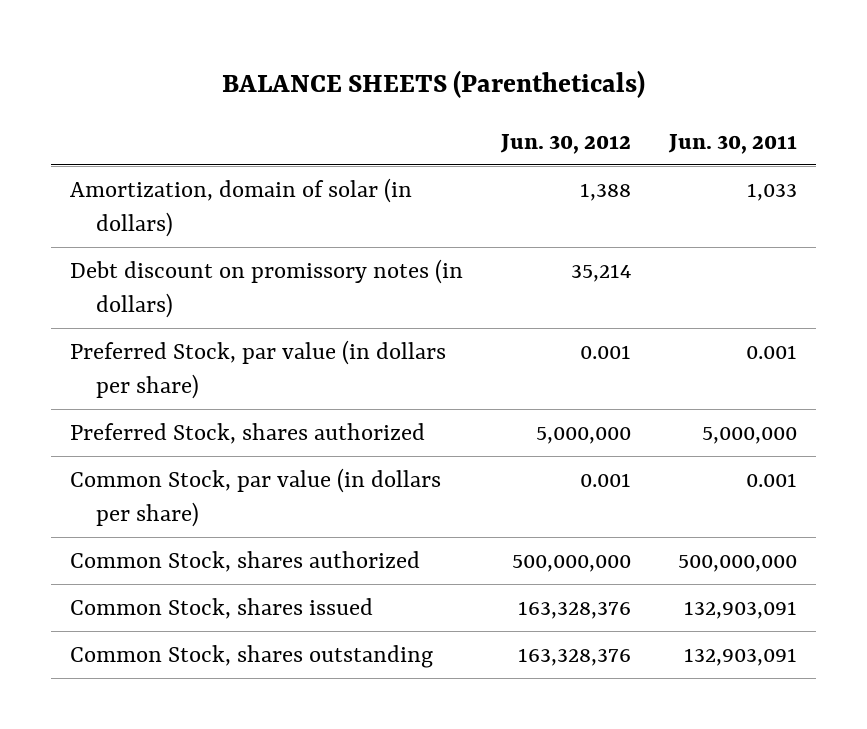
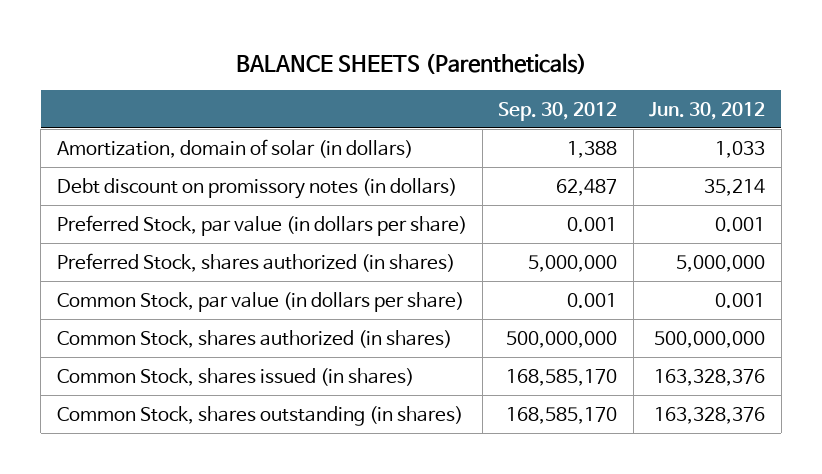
- | Jun. 30, 2012 | Jun. 30, 2011
+ | Sep. 30, 2012 | Jun. 30, 2012
- Amortization, domain of solar (in dollars) | 1,388 | 1,033
+ Amortization, domain of solar (in dollars) | 1,388 | 1,033
- Preferred Stock, shares authorized | 5,000,000 | 5,000,000
+ Preferred Stock, shares authorized (in shares) | 5,000,000 | 5,000,000
- Common Stock, shares authorized | 500,000,000 | 500,000,000
- Common Stock, shares issued | 163,328,376 | 132,903,091
- Common Stock, shares outstanding | 163,328,376 | 132,903,091
+ Common Stock, shares authorized (in shares) | 500,000,000 | 500,000,000
+ Common Stock, shares issued (in shares) | 168,585,170 | 163,328,376
+ Common Stock, shares outstanding (in shares) | 168,585,170 | 163,328,376

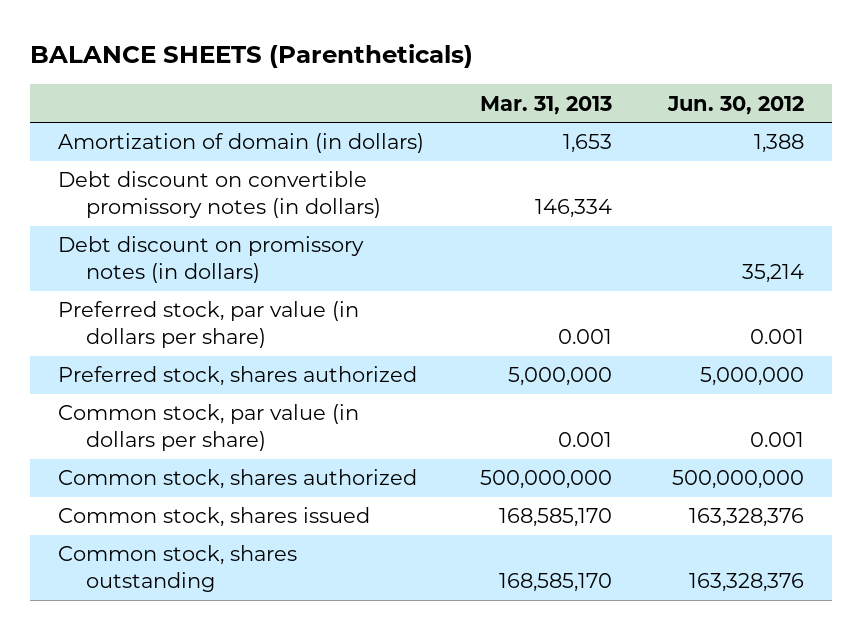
- | Sep. 30, 2012 | Jun. 30, 2012
+ | Mar. 31, 2013 | Jun. 30, 2012
- Amortization, domain of solar (in dollars) | 1,388 | 1,033
+ Amortization of domain (in dollars) | 1,653 | 1,388
+ Debt discount on convertible promissory notes (in dollars) | 146,334 |
- Preferred Stock, par value (in dollars per share) | 0.001 | 0.001
- Preferred Stock, shares authorized (in shares) | 5,000,000 | 5,000,000
- Common Stock, par value (in dollars per share) | 0.001 | 0.001
- Common Stock, shares authorized (in shares) | 500,000,000 | 500,000,000
- Common Stock, shares issued (in shares) | 168,585,170 | 163,328,376
- Common Stock, shares outstanding (in shares) | 168,585,170 | 163,328,376
+ Preferred stock, par value (in dollars per share) | 0.001 | 0.001
+ Preferred stock, shares authorized | 5,000,000 | 5,000,000
+ Common stock, par value (in dollars per share) | 0.001 | 0.001
+ Common stock, shares authorized | 500,000,000 | 500,000,000
+ Common stock, shares issued | 168,585,170 | 163,328,376
+ Common stock, shares outstanding | 168,585,170 | 163,328,376

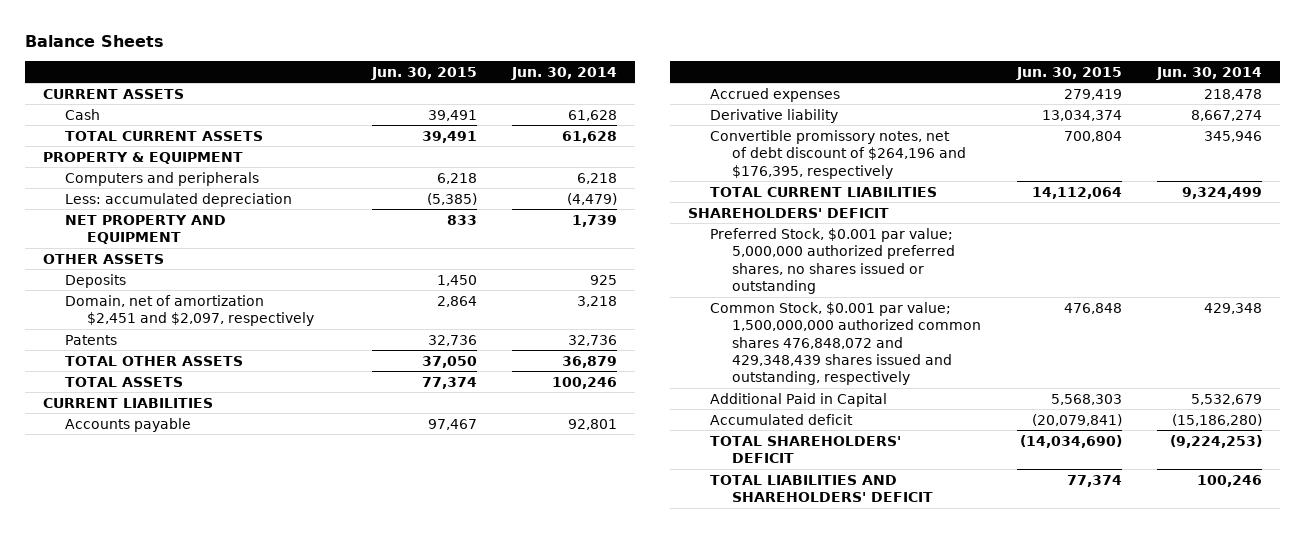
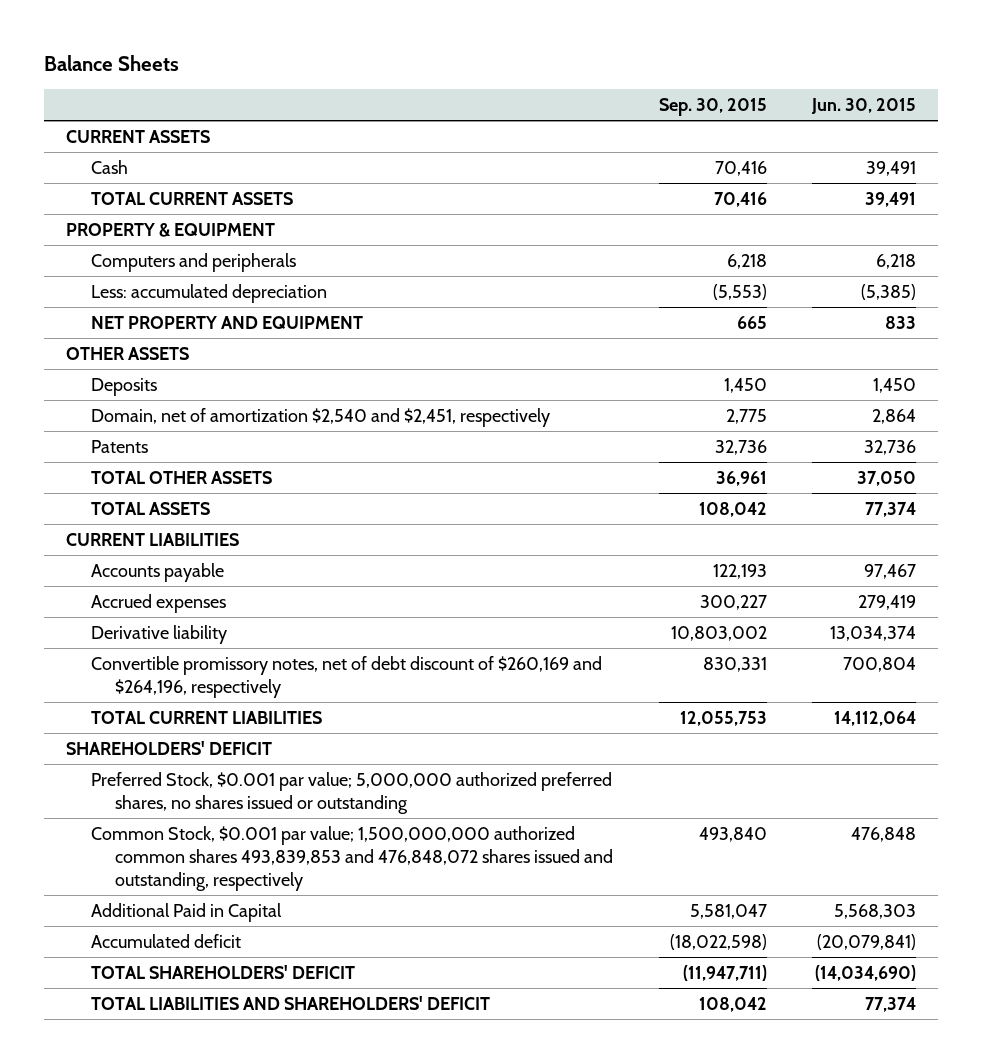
- | Jun. 30, 2015 | Jun. 30, 2014
+ | Sep. 30, 2015 | Jun. 30, 2015
- Domain, net of amortization $2,451 and $2,097, respectively | 2,864 | 3,218
+ Domain, net of amortization $2,540 and $2,451, respectively | 2,775 | 2,864
- Convertible promissory notes, net of debt discount of $264,196 and $176,395, respectively | 700,804 | 345,946
+ Convertible promissory notes, net of debt discount of $260,169 and $264,196, respectively | 830,331 | 700,804
- Common Stock, $0.001 par value; 1,500,000,000 authorized common shares 476,848,072 and 429,348,439 shares issued and outstanding, respectively | 476,848 | 429,348
+ Common Stock, $0.001 par value; 1,500,000,000 authorized common shares 493,839,853 and 476,848,072 shares issued and outstanding, respectively | 493,840 | 476,848

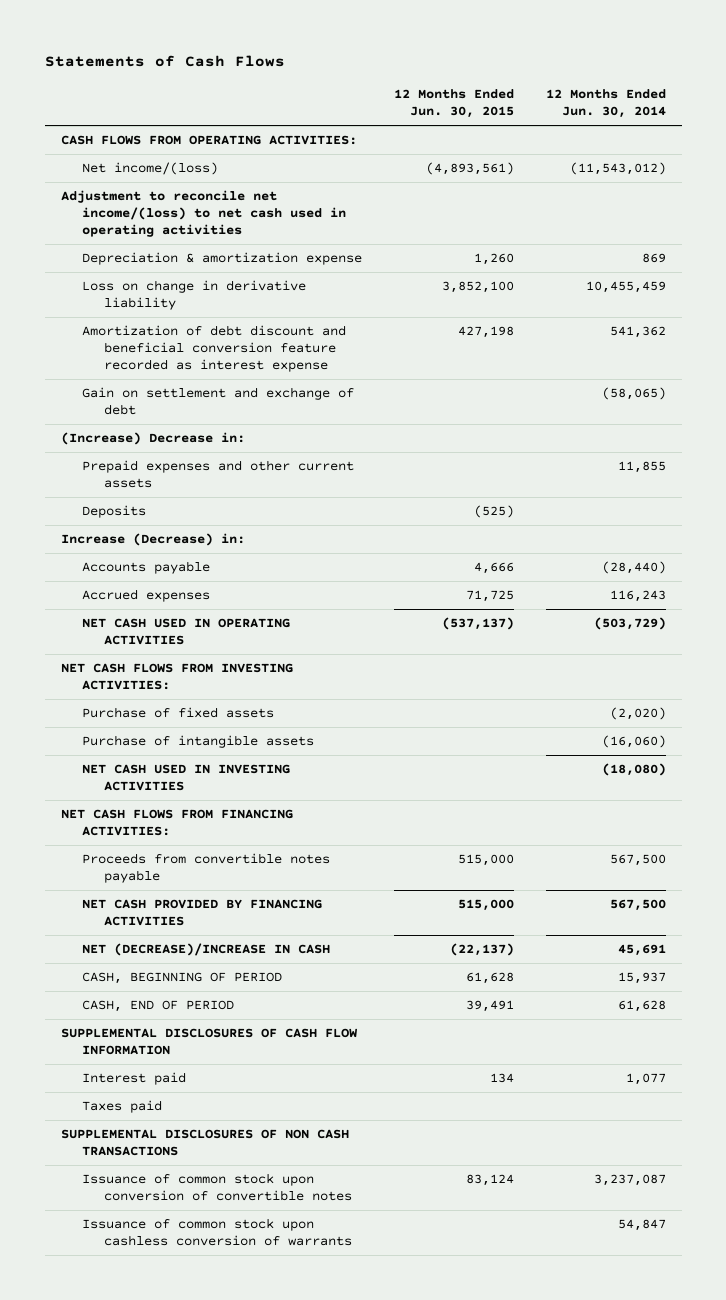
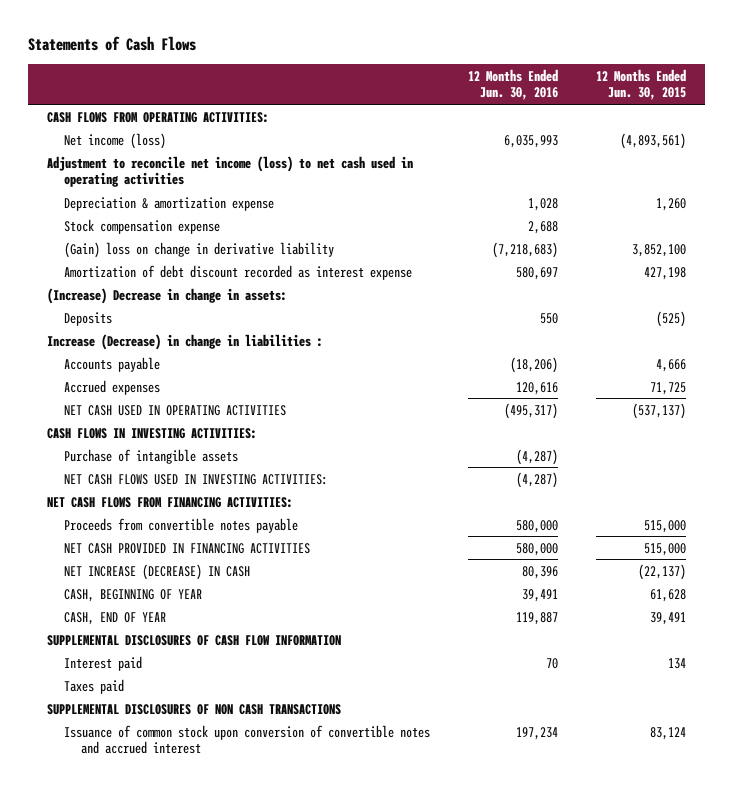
- | 12 Months Ended Jun. 30, 2015 | 12 Months Ended Jun. 30, 2014
+ | 12 Months Ended Jun. 30, 2016 | 12 Months Ended Jun. 30, 2015
- Net income/(loss) | (4,893,561) | (11,543,012)
- Adjustment to reconcile net income/(loss) to net cash used in operating activities
+ Net income (loss) | 6,035,993 | (4,893,561)
+ Adjustment to reconcile net income (loss) to net cash used in operating activities
- Loss on change in derivative liability | 3,852,100 | 10,455,459
- Amortization of debt discount and beneficial conversion feature recorded as interest expense | 427,198 | 541,362
- Gain on settlement and exchange of debt | | (58,065)
- (Increase) Decrease in:
- Prepaid expenses and other current assets | | 11,855
+ Stock compensation expense | 2,688 |
+ (Gain) loss on change in derivative liability | (7,218,683) | 3,852,100
+ Amortization of debt discount recorded as interest expense | 580,697 | 427,198
+ (Increase) Decrease in change in assets:
- Increase (Decrease) in:
+ Increase (Decrease) in change in liabilities :
- NET CASH FLOWS FROM INVESTING ACTIVITIES:
- Purchase of fixed assets | | (2,020)
+ CASH FLOWS IN INVESTING ACTIVITIES:
- NET CASH USED IN INVESTING ACTIVITIES | | (18,080)
+ NET CASH FLOWS USED IN INVESTING ACTIVITIES: | (4,287) |
- NET CASH PROVIDED BY FINANCING ACTIVITIES | 515,000 | 567,500
- NET (DECREASE)/INCREASE IN CASH | (22,137) | 45,691
- CASH, BEGINNING OF PERIOD | 61,628 | 15,937
- CASH, END OF PERIOD | 39,491 | 61,628
+ NET CASH PROVIDED IN FINANCING ACTIVITIES | 580,000 | 515,000
+ NET INCREASE (DECREASE) IN CASH | 80,396 | (22,137)
+ CASH, BEGINNING OF YEAR | 39,491 | 61,628
+ CASH, END OF YEAR | 119,887 | 39,491
- Issuance of common stock upon conversion of convertible notes | 83,124 | 3,237,087
- Issuance of common stock upon cashless conversion of warrants | | 54,847
+ Issuance of common stock upon conversion of convertible notes and accrued interest | 197,234 | 83,124

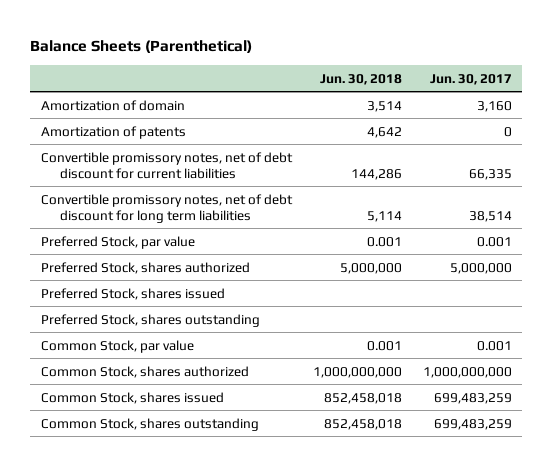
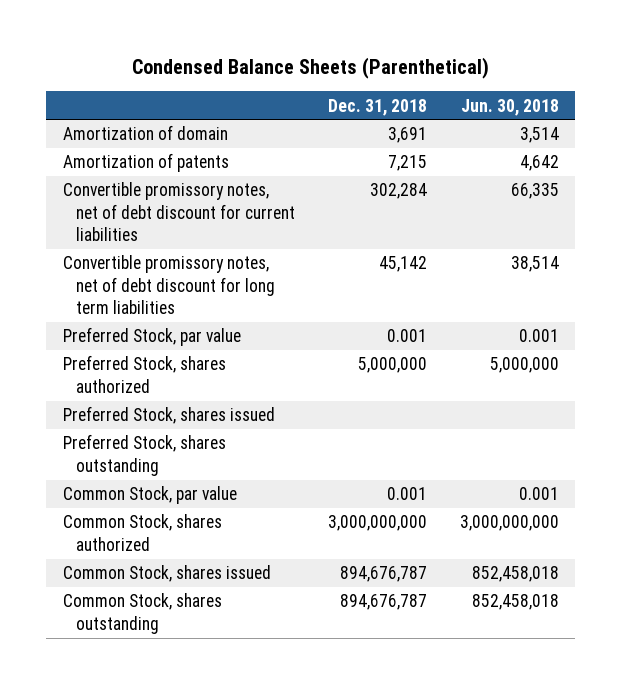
- Balance Sheets (Parenthetical)
+ Condensed Balance Sheets (Parenthetical)
- | Jun. 30, 2018 | Jun. 30, 2017
+ | Dec. 31, 2018 | Jun. 30, 2018
- Convertible promissory notes, net of debt discount for current liabilities | 144,286 | 66,335
- Convertible promissory notes, net of debt discount for long term liabilities | 5,114 | 38,514
+ Convertible promissory notes, net of debt discount for current liabilities | 302,284 | 66,335
+ Convertible promissory notes, net of debt discount for long term liabilities | 45,142 | 38,514
- Common Stock, shares authorized | 1,000,000,000 | 1,000,000,000
+ Common Stock, shares authorized | 3,000,000,000 | 3,000,000,000

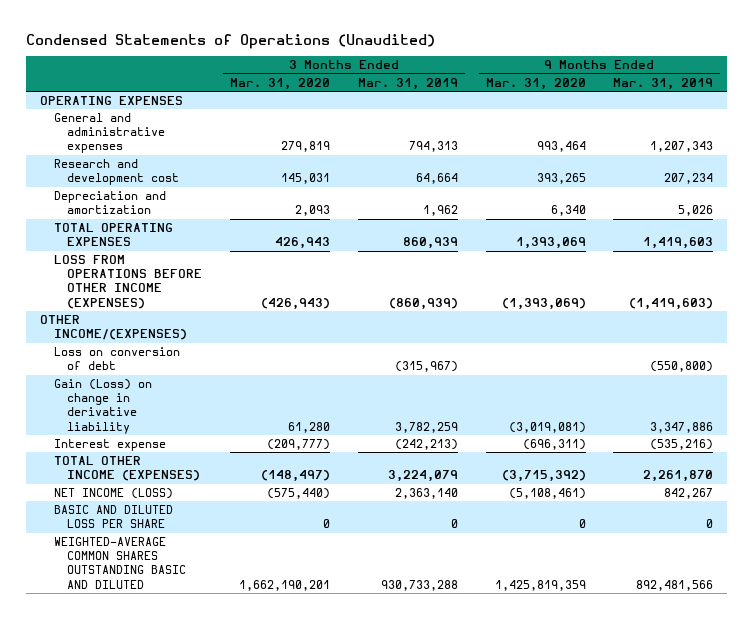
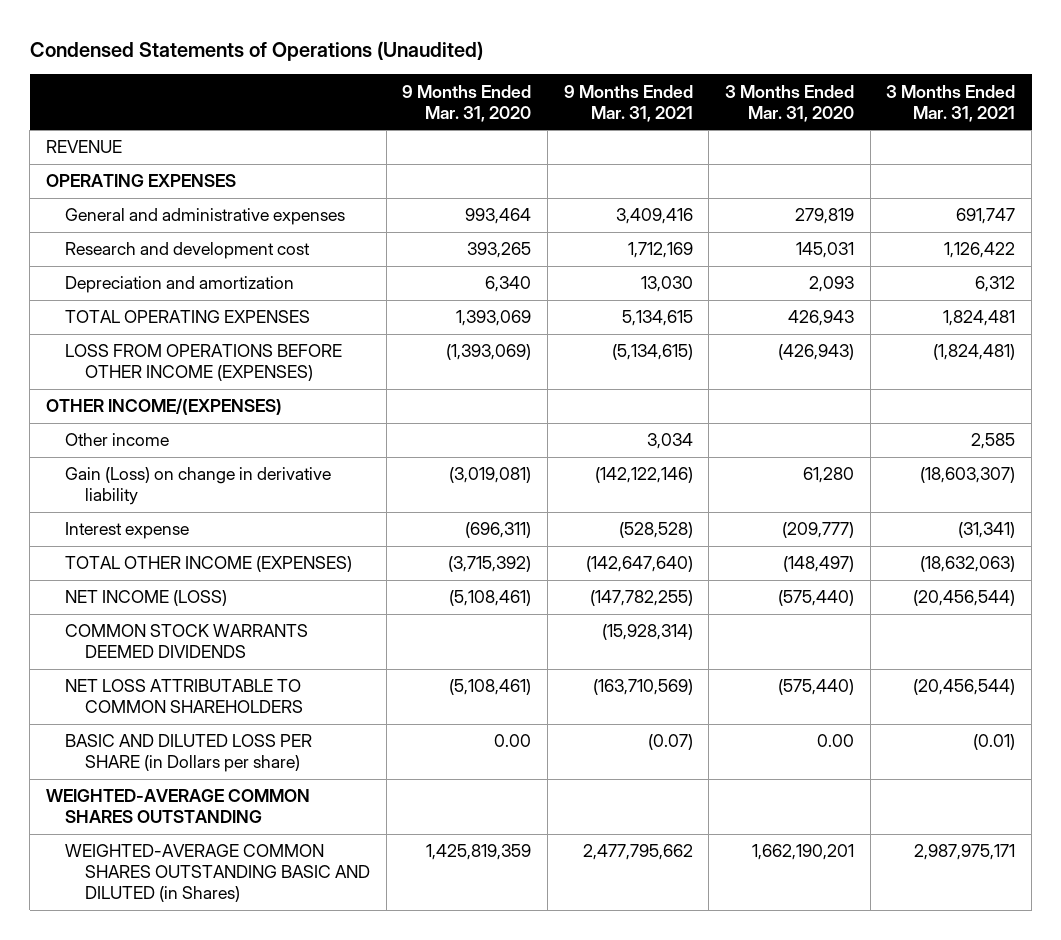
- | 3 Months Ended Mar. 31, 2020 | 3 Months Ended Mar. 31, 2019 | 9 Months Ended Mar. 31, 2020 | 9 Months Ended Mar. 31, 2019
+ | 9 Months Ended Mar. 31, 2020 | 9 Months Ended Mar. 31, 2021 | 3 Months Ended Mar. 31, 2020 | 3 Months Ended Mar. 31, 2021
+ REVENUE
- Loss on conversion of debt | | (315,967) | | (550,800)
+ Other income | | 3,034 | | 2,585
- BASIC AND DILUTED LOSS PER SHARE | 0 | 0 | 0 | 0
- WEIGHTED-AVERAGE COMMON SHARES OUTSTANDING BASIC AND DILUTED | 1,662,190,201 | 930,733,288 | 1,425,819,359 | 892,481,566
+ COMMON STOCK WARRANTS DEEMED DIVIDENDS | | (15,928,314) | |
+ NET LOSS ATTRIBUTABLE TO COMMON SHAREHOLDERS | (5,108,461) | (163,710,569) | (575,440) | (20,456,544)
+ BASIC AND DILUTED LOSS PER SHARE (in Dollars per share) | 0.00 | (0.07) | 0.00 | (0.01)
+ WEIGHTED-AVERAGE COMMON SHARES OUTSTANDING
+ WEIGHTED-AVERAGE COMMON SHARES OUTSTANDING BASIC AND DILUTED (in Shares) | 1,425,819,359 | 2,477,795,662 | 1,662,190,201 | 2,987,975,171

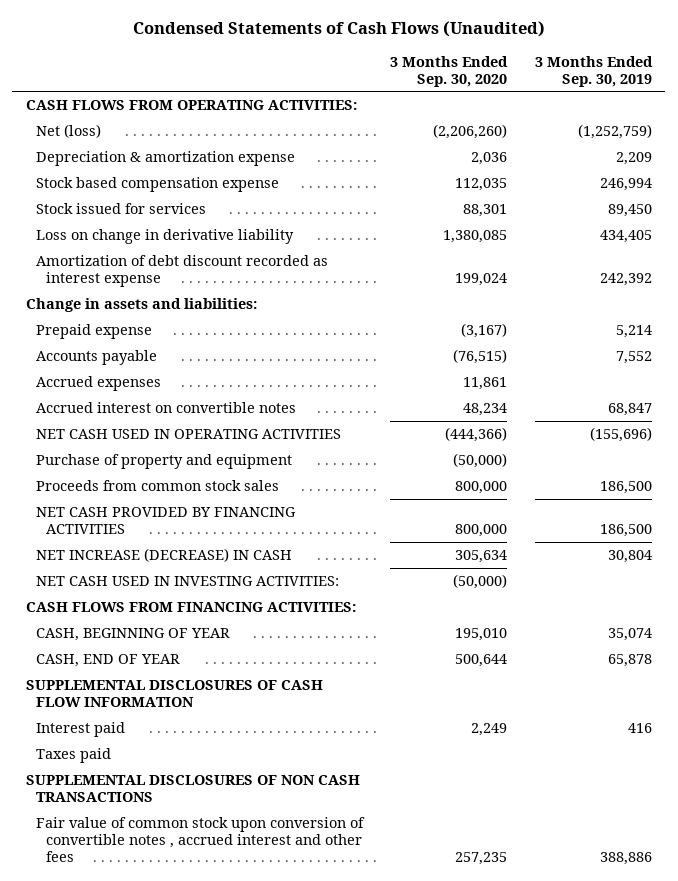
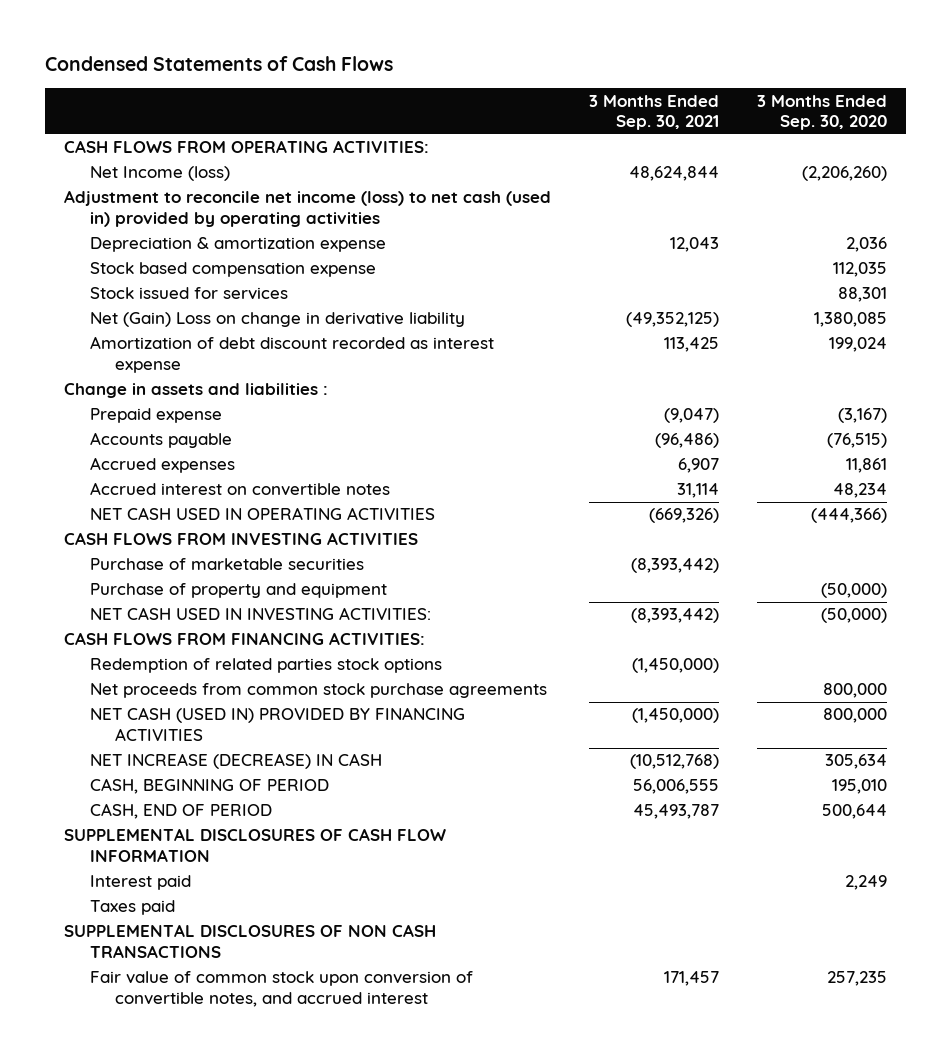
- Condensed Statements of Cash Flows (Unaudited)
+ Condensed Statements of Cash Flows
- | 3 Months Ended Sep. 30, 2020 | 3 Months Ended Sep. 30, 2019
+ | 3 Months Ended Sep. 30, 2021 | 3 Months Ended Sep. 30, 2020
- Net (loss) | (2,206,260) | (1,252,759)
+ Net Income (loss) | 48,624,844 | (2,206,260)
+ Adjustment to reconcile net income (loss) to net cash (used in) provided by operating activities
- Loss on change in derivative liability | 1,380,085 | 434,405
+ Net (Gain) Loss on change in derivative liability | (49,352,125) | 1,380,085
- Change in assets and liabilities:
+ Change in assets and liabilities :
+ CASH FLOWS FROM INVESTING ACTIVITIES
+ Purchase of marketable securities | (8,393,442) |
- Proceeds from common stock sales | 800,000 | 186,500
- NET CASH PROVIDED BY FINANCING ACTIVITIES | 800,000 | 186,500
- CASH, BEGINNING OF YEAR | 195,010 | 35,074
- CASH, END OF YEAR | 500,644 | 65,878
+ Redemption of related parties stock options | (1,450,000) |
+ Net proceeds from common stock purchase agreements | | 800,000
+ NET CASH (USED IN) PROVIDED BY FINANCING ACTIVITIES | (1,450,000) | 800,000
moved down: NET INCREASE (DECREASE) IN CASH | (10,512,768) | 305,634
+ CASH, BEGINNING OF PERIOD | 56,006,555 | 195,010
+ CASH, END OF PERIOD | 45,493,787 | 500,644
- Fair value of common stock upon conversion of convertible notes , accrued interest and other fees | 257,235 | 388,886
+ Fair value of common stock upon conversion of convertible notes, and accrued interest | 171,457 | 257,235

